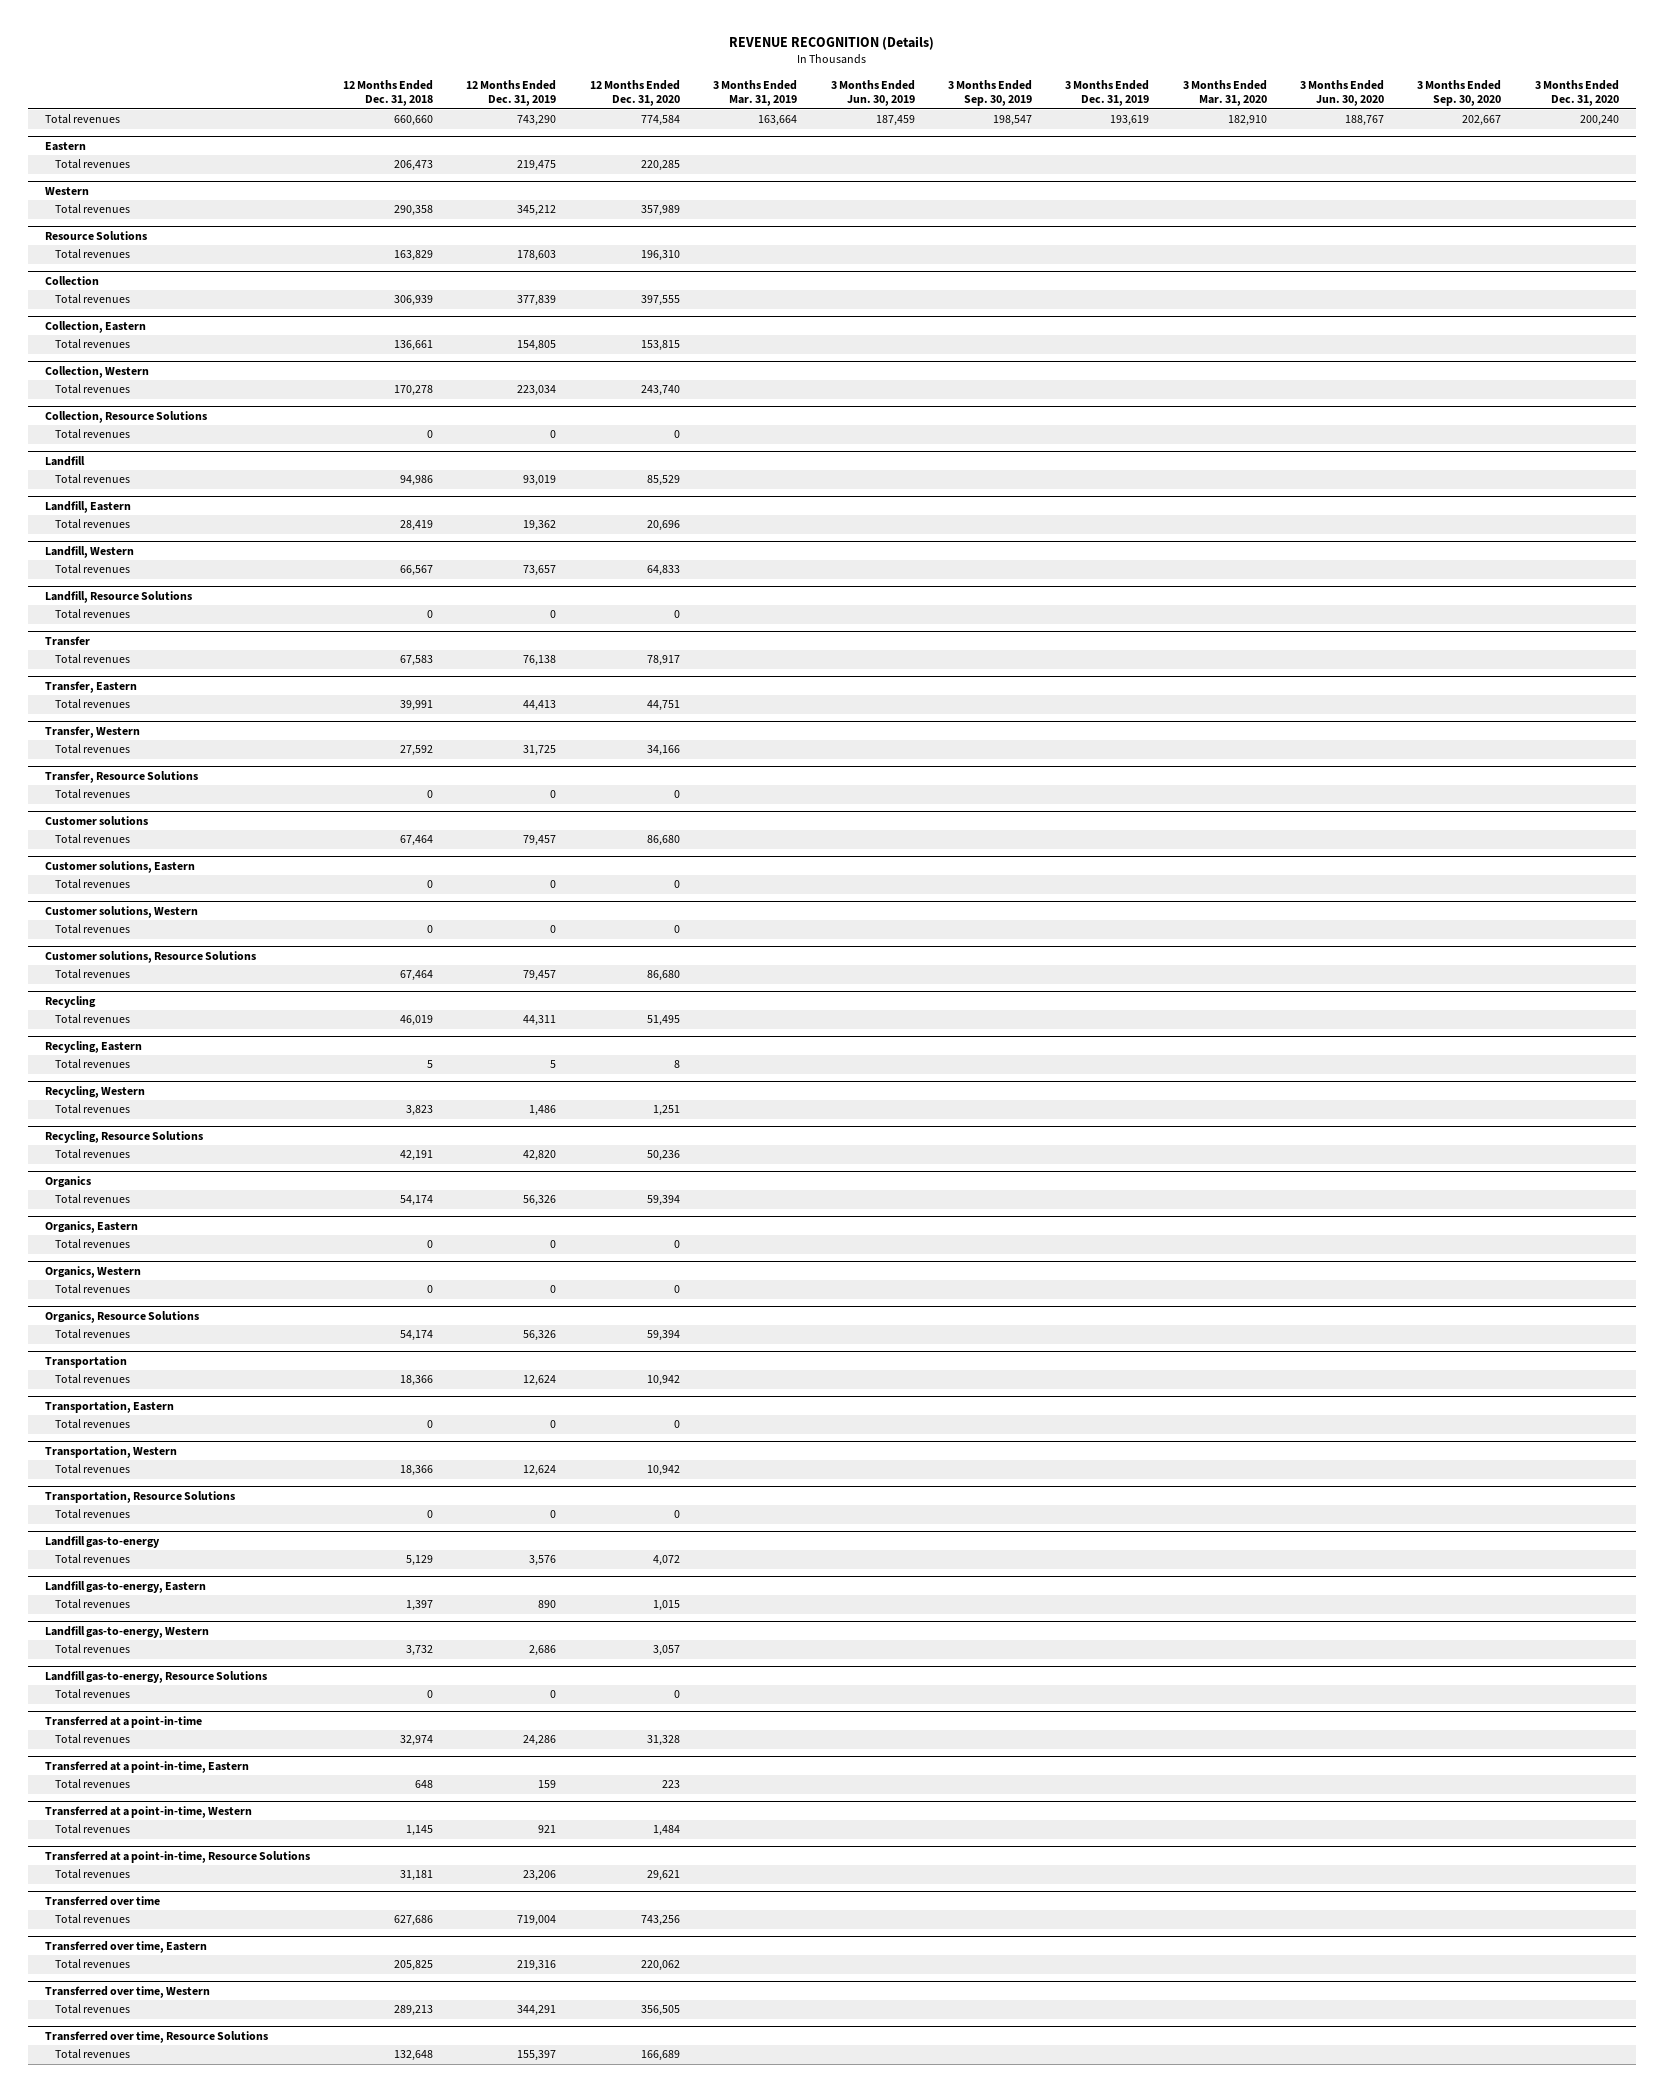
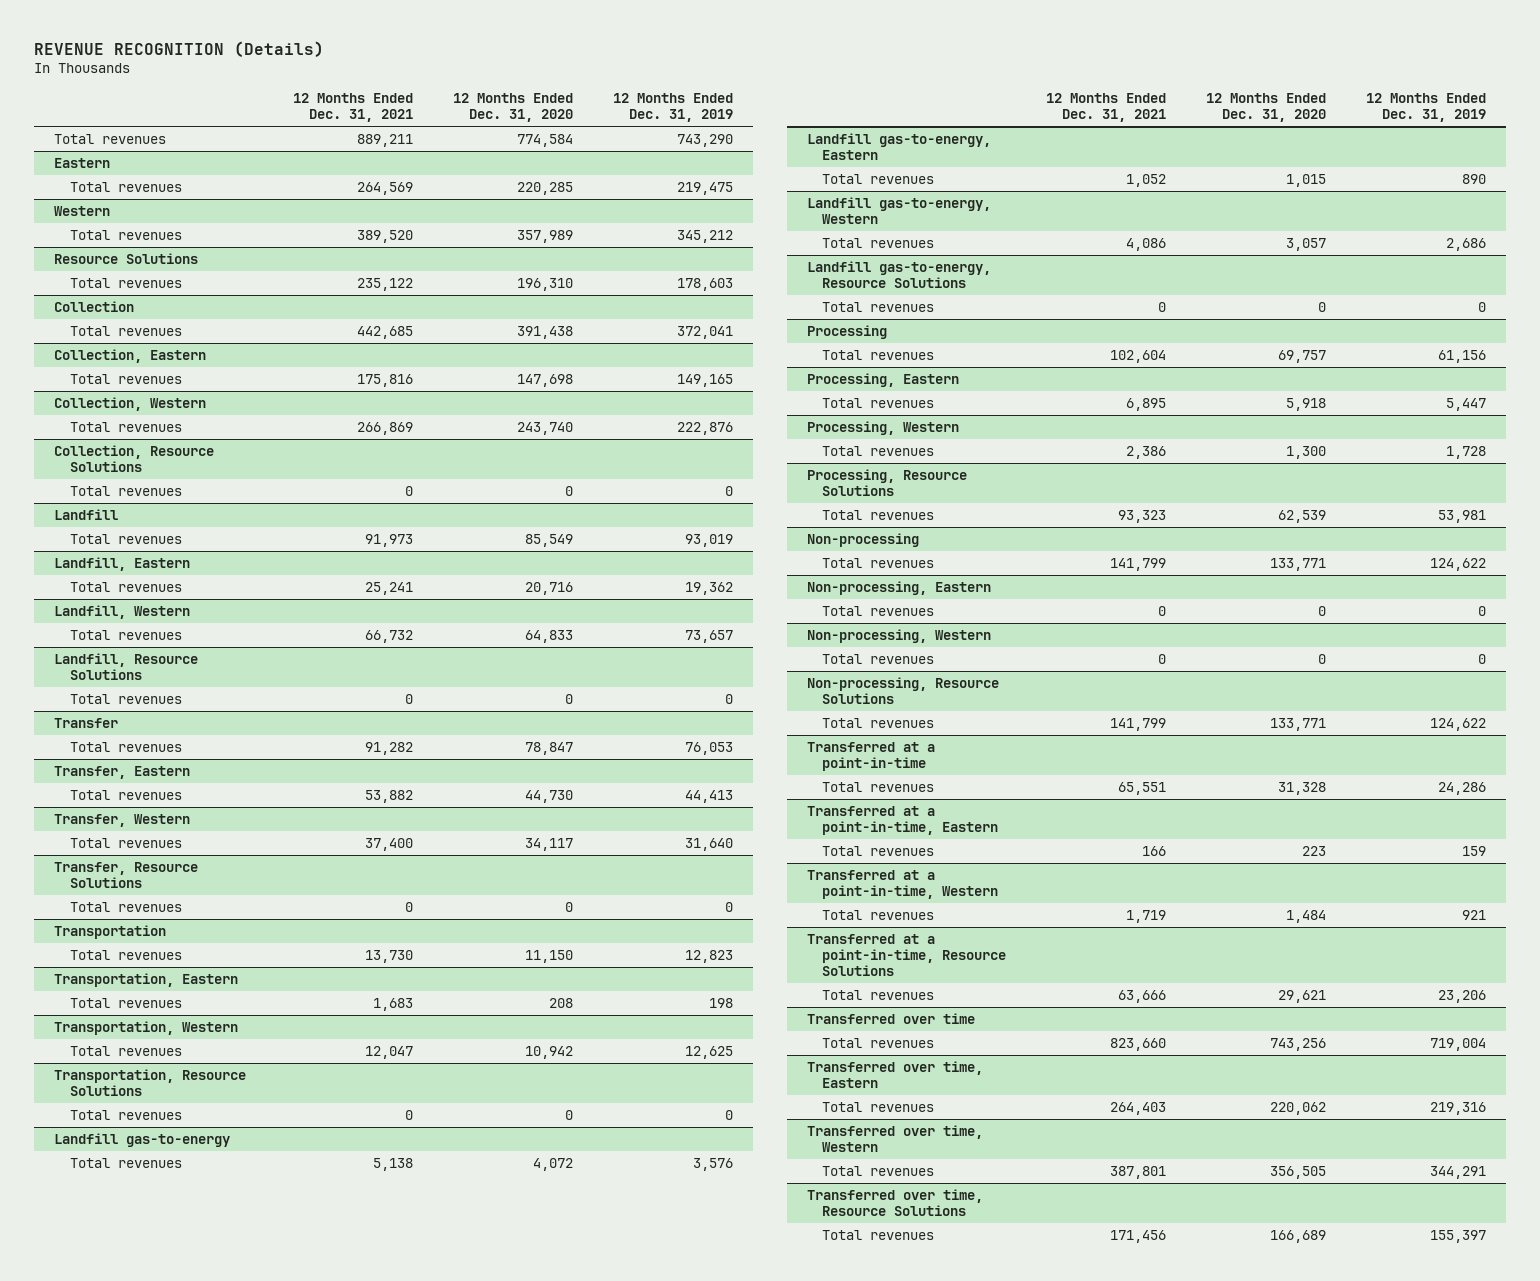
- | 12 Months Ended Dec. 31, 2018 | 12 Months Ended Dec. 31, 2019 | 12 Months Ended Dec. 31, 2020 | 3 Months Ended Mar. 31, 2019 | 3 Months Ended Jun. 30, 2019 | 3 Months Ended Sep. 30, 2019 | 3 Months Ended Dec. 31, 2019 | 3 Months Ended Mar. 31, 2020 | 3 Months Ended Jun. 30, 2020 | 3 Months Ended Sep. 30, 2020 | 3 Months Ended Dec. 31, 2020
+ | 12 Months Ended Dec. 31, 2021 | 12 Months Ended Dec. 31, 2020 | 12 Months Ended Dec. 31, 2019
@ Collection
- Total revenues | 306,939 | 377,839 | 397,555 | | | | | | | |
+ Total revenues | 442,685 | 391,438 | 372,041
@ Collection, Eastern
- Total revenues | 136,661 | 154,805 | 153,815 | | | | | | | |
+ Total revenues | 175,816 | 147,698 | 149,165
@ Collection, Western
- Total revenues | 170,278 | 223,034 | 243,740 | | | | | | | |
+ Total revenues | 266,869 | 243,740 | 222,876
@ Landfill
- Total revenues | 94,986 | 93,019 | 85,529 | | | | | | | |
+ Total revenues | 91,973 | 85,549 | 93,019
@ Landfill, Eastern
- Total revenues | 28,419 | 19,362 | 20,696 | | | | | | | |
+ Total revenues | 25,241 | 20,716 | 19,362
@ Transfer
- Total revenues | 67,583 | 76,138 | 78,917 | | | | | | | |
+ Total revenues | 91,282 | 78,847 | 76,053
@ Transfer, Eastern
- Total revenues | 39,991 | 44,413 | 44,751 | | | | | | | |
+ Total revenues | 53,882 | 44,730 | 44,413
@ Transfer, Western
- Total revenues | 27,592 | 31,725 | 34,166 | | | | | | | |
+ Total revenues | 37,400 | 34,117 | 31,640
- Customer solutions
- Total revenues | 67,464 | 79,457 | 86,680 | | | | | | | |
- Customer solutions, Eastern
- Total revenues | 0 | 0 | 0 | | | | | | | |
- Customer solutions, Western
- Total revenues | 0 | 0 | 0 | | | | | | | |
- Customer solutions, Resource Solutions
- Total revenues | 67,464 | 79,457 | 86,680 | | | | | | | |
- Recycling
- Total revenues | 46,019 | 44,311 | 51,495 | | | | | | | |
- Recycling, Eastern
- Total revenues | 5 | 5 | 8 | | | | | | | |
- Recycling, Western
- Total revenues | 3,823 | 1,486 | 1,251 | | | | | | | |
- Recycling, Resource Solutions
- Total revenues | 42,191 | 42,820 | 50,236 | | | | | | | |
- Organics
- Total revenues | 54,174 | 56,326 | 59,394 | | | | | | | |
- Organics, Eastern
- Total revenues | 0 | 0 | 0 | | | | | | | |
- Organics, Western
- Total revenues | 0 | 0 | 0 | | | | | | | |
- Organics, Resource Solutions
- Total revenues | 54,174 | 56,326 | 59,394 | | | | | | | |
@ Transportation
- Total revenues | 18,366 | 12,624 | 10,942 | | | | | | | |
+ Total revenues | 13,730 | 11,150 | 12,823
@ Transportation, Eastern
- Total revenues | 0 | 0 | 0 | | | | | | | |
+ Total revenues | 1,683 | 208 | 198
@ Transportation, Western
- Total revenues | 18,366 | 12,624 | 10,942 | | | | | | | |
+ Total revenues | 12,047 | 10,942 | 12,625
+ Processing
+ Total revenues | 102,604 | 69,757 | 61,156
+ Processing, Eastern
+ Total revenues | 6,895 | 5,918 | 5,447
+ Processing, Western
+ Total revenues | 2,386 | 1,300 | 1,728
+ Processing, Resource Solutions
+ Total revenues | 93,323 | 62,539 | 53,981
+ Non-processing
+ Total revenues | 141,799 | 133,771 | 124,622
+ Non-processing, Eastern
+ Total revenues | 0 | 0 | 0
+ Non-processing, Western
+ Total revenues | 0 | 0 | 0
+ Non-processing, Resource Solutions
+ Total revenues | 141,799 | 133,771 | 124,622

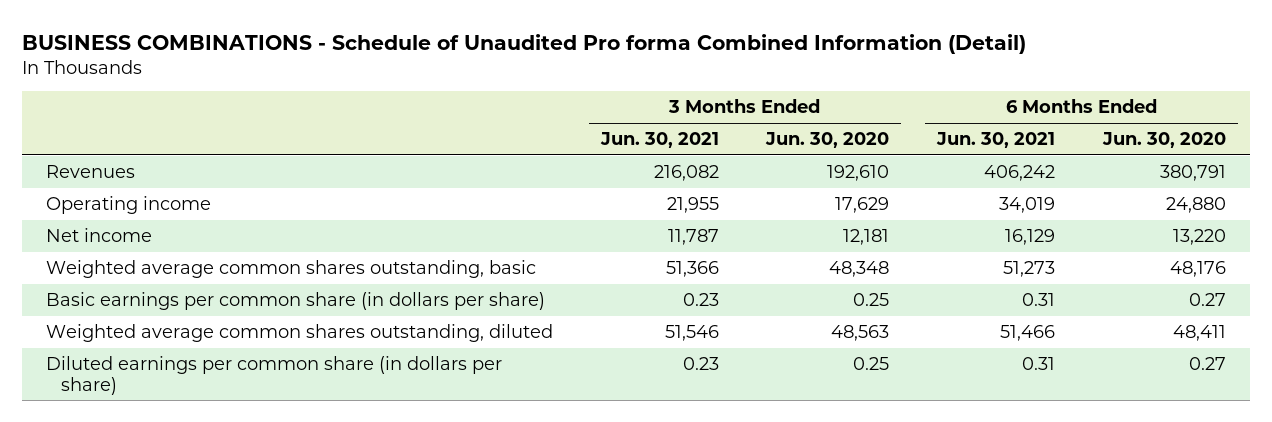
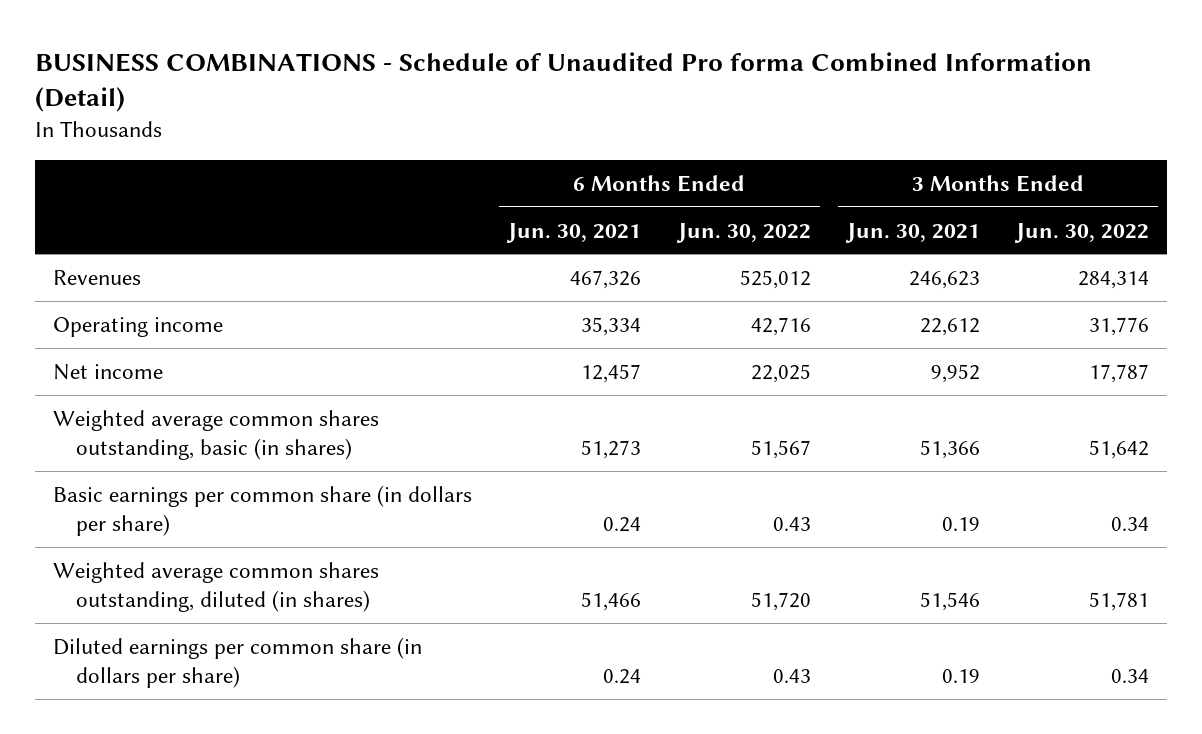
- | 3 Months Ended Jun. 30, 2021 | 3 Months Ended Jun. 30, 2020 | 6 Months Ended Jun. 30, 2021 | 6 Months Ended Jun. 30, 2020
+ | 6 Months Ended Jun. 30, 2021 | 6 Months Ended Jun. 30, 2022 | 3 Months Ended Jun. 30, 2021 | 3 Months Ended Jun. 30, 2022
- Revenues | 216,082 | 192,610 | 406,242 | 380,791
- Operating income | 21,955 | 17,629 | 34,019 | 24,880
- Net income | 11,787 | 12,181 | 16,129 | 13,220
- Weighted average common shares outstanding, basic | 51,366 | 48,348 | 51,273 | 48,176
- Basic earnings per common share (in dollars per share) | 0.23 | 0.25 | 0.31 | 0.27
- Weighted average common shares outstanding, diluted | 51,546 | 48,563 | 51,466 | 48,411
- Diluted earnings per common share (in dollars per share) | 0.23 | 0.25 | 0.31 | 0.27
+ Revenues | 467,326 | 525,012 | 246,623 | 284,314
+ Operating income | 35,334 | 42,716 | 22,612 | 31,776
+ Net income | 12,457 | 22,025 | 9,952 | 17,787
+ Weighted average common shares outstanding, basic (in shares) | 51,273 | 51,567 | 51,366 | 51,642
+ Basic earnings per common share (in dollars per share) | 0.24 | 0.43 | 0.19 | 0.34
+ Weighted average common shares outstanding, diluted (in shares) | 51,466 | 51,720 | 51,546 | 51,781
+ Diluted earnings per common share (in dollars per share) | 0.24 | 0.43 | 0.19 | 0.34

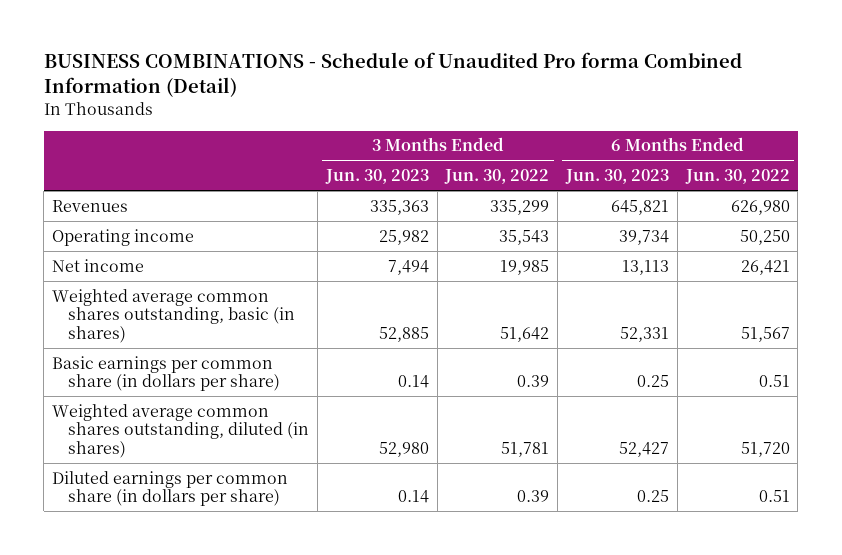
- | 6 Months Ended Jun. 30, 2021 | 6 Months Ended Jun. 30, 2022 | 3 Months Ended Jun. 30, 2021 | 3 Months Ended Jun. 30, 2022
+ | 3 Months Ended Jun. 30, 2023 | 3 Months Ended Jun. 30, 2022 | 6 Months Ended Jun. 30, 2023 | 6 Months Ended Jun. 30, 2022
- Revenues | 467,326 | 525,012 | 246,623 | 284,314
- Operating income | 35,334 | 42,716 | 22,612 | 31,776
- Net income | 12,457 | 22,025 | 9,952 | 17,787
+ Revenues | 335,363 | 335,299 | 645,821 | 626,980
+ Operating income | 25,982 | 35,543 | 39,734 | 50,250
+ Net income | 7,494 | 19,985 | 13,113 | 26,421
- Basic earnings per common share (in dollars per share) | 0.24 | 0.43 | 0.19 | 0.34
+ Basic earnings per common share (in dollars per share) | 0.14 | 0.39 | 0.25 | 0.51
- Diluted earnings per common share (in dollars per share) | 0.24 | 0.43 | 0.19 | 0.34
+ Diluted earnings per common share (in dollars per share) | 0.14 | 0.39 | 0.25 | 0.51

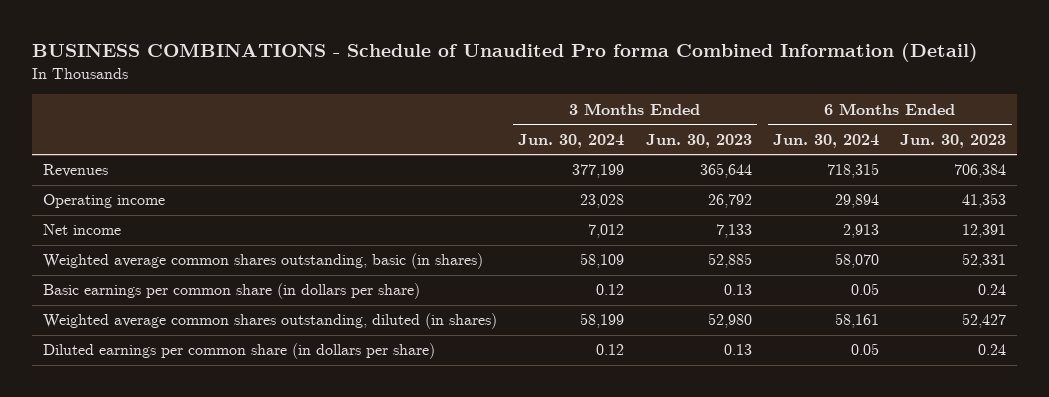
- | 3 Months Ended Jun. 30, 2023 | 3 Months Ended Jun. 30, 2022 | 6 Months Ended Jun. 30, 2023 | 6 Months Ended Jun. 30, 2022
+ | 3 Months Ended Jun. 30, 2024 | 3 Months Ended Jun. 30, 2023 | 6 Months Ended Jun. 30, 2024 | 6 Months Ended Jun. 30, 2023
- Revenues | 335,363 | 335,299 | 645,821 | 626,980
- Operating income | 25,982 | 35,543 | 39,734 | 50,250
- Net income | 7,494 | 19,985 | 13,113 | 26,421
+ Revenues | 377,199 | 365,644 | 718,315 | 706,384
+ Operating income | 23,028 | 26,792 | 29,894 | 41,353
+ Net income | 7,012 | 7,133 | 2,913 | 12,391
- Basic earnings per common share (in dollars per share) | 0.14 | 0.39 | 0.25 | 0.51
+ Basic earnings per common share (in dollars per share) | 0.12 | 0.13 | 0.05 | 0.24
- Diluted earnings per common share (in dollars per share) | 0.14 | 0.39 | 0.25 | 0.51
+ Diluted earnings per common share (in dollars per share) | 0.12 | 0.13 | 0.05 | 0.24

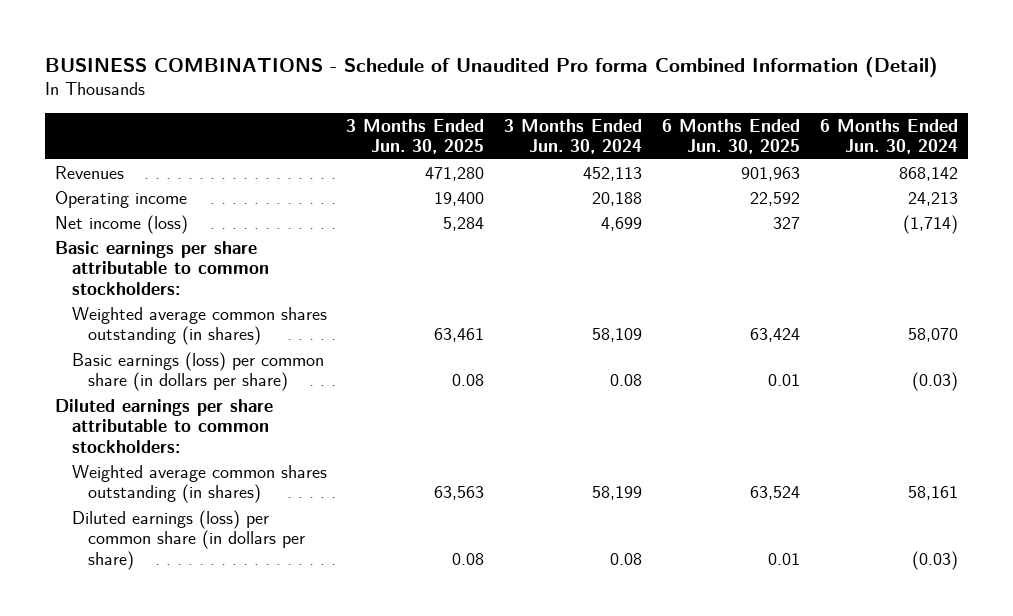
- | 3 Months Ended Jun. 30, 2024 | 3 Months Ended Jun. 30, 2023 | 6 Months Ended Jun. 30, 2024 | 6 Months Ended Jun. 30, 2023
+ | 3 Months Ended Jun. 30, 2025 | 3 Months Ended Jun. 30, 2024 | 6 Months Ended Jun. 30, 2025 | 6 Months Ended Jun. 30, 2024
- Revenues | 377,199 | 365,644 | 718,315 | 706,384
- Operating income | 23,028 | 26,792 | 29,894 | 41,353
- Net income | 7,012 | 7,133 | 2,913 | 12,391
- Weighted average common shares outstanding, basic (in shares) | 58,109 | 52,885 | 58,070 | 52,331
- Basic earnings per common share (in dollars per share) | 0.12 | 0.13 | 0.05 | 0.24
- Weighted average common shares outstanding, diluted (in shares) | 58,199 | 52,980 | 58,161 | 52,427
- Diluted earnings per common share (in dollars per share) | 0.12 | 0.13 | 0.05 | 0.24
+ Revenues | 471,280 | 452,113 | 901,963 | 868,142
+ Operating income | 19,400 | 20,188 | 22,592 | 24,213
+ Net income (loss) | 5,284 | 4,699 | 327 | (1,714)
+ Basic earnings per share attributable to common stockholders:
+ Weighted average common shares outstanding (in shares) | 63,461 | 58,109 | 63,424 | 58,070
+ Basic earnings (loss) per common share (in dollars per share) | 0.08 | 0.08 | 0.01 | (0.03)
+ Diluted earnings per share attributable to common stockholders:
+ Weighted average common shares outstanding (in shares) | 63,563 | 58,199 | 63,524 | 58,161
+ Diluted earnings (loss) per common share (in dollars per share) | 0.08 | 0.08 | 0.01 | (0.03)

